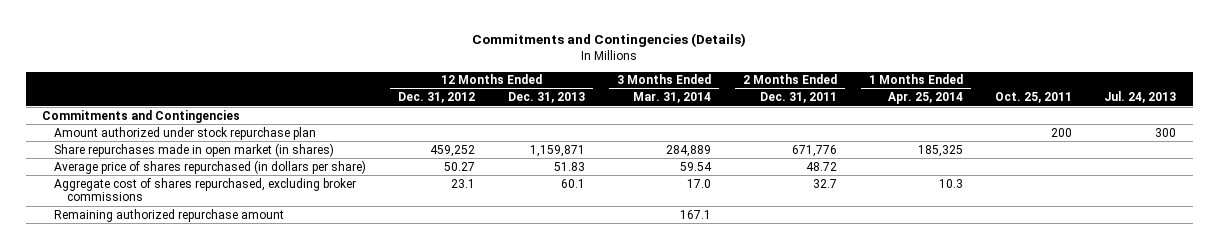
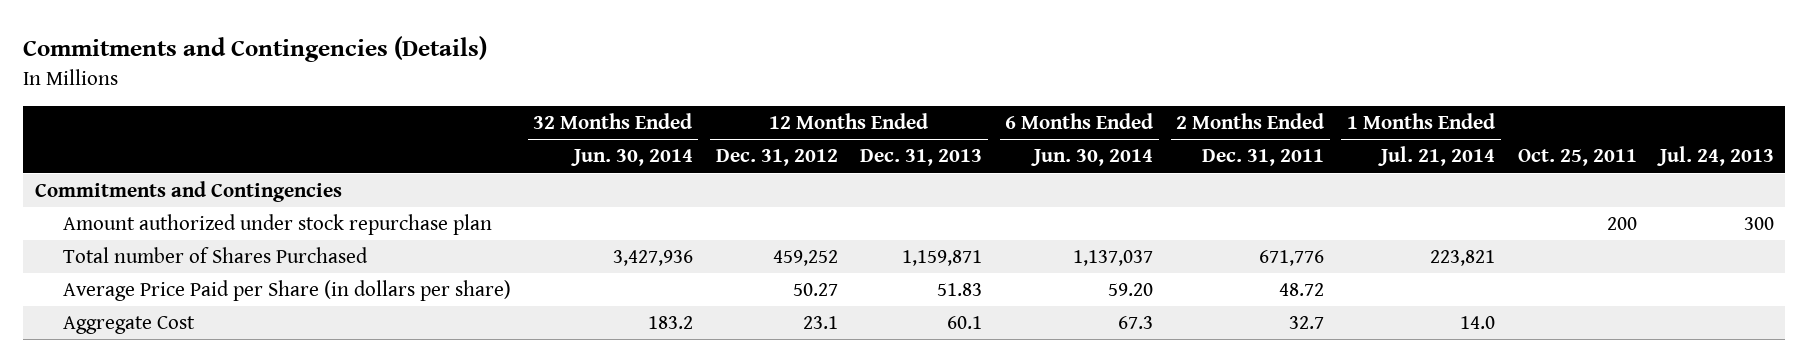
- | 12 Months Ended Dec. 31, 2012 | 12 Months Ended Dec. 31, 2013 | 3 Months Ended Mar. 31, 2014 | 2 Months Ended Dec. 31, 2011 | 1 Months Ended Apr. 25, 2014 | Oct. 25, 2011 | Jul. 24, 2013
+ | 32 Months Ended Jun. 30, 2014 | 12 Months Ended Dec. 31, 2012 | 12 Months Ended Dec. 31, 2013 | 6 Months Ended Jun. 30, 2014 | 2 Months Ended Dec. 31, 2011 | 1 Months Ended Jul. 21, 2014 | Oct. 25, 2011 | Jul. 24, 2013
- Share repurchases made in open market (in shares) | 459,252 | 1,159,871 | 284,889 | 671,776 | 185,325 | |
- Average price of shares repurchased (in dollars per share) | 50.27 | 51.83 | 59.54 | 48.72 | | |
- Aggregate cost of shares repurchased, excluding broker commissions | 23.1 | 60.1 | 17.0 | 32.7 | 10.3 | |
- Remaining authorized repurchase amount | | | 167.1 | | | |
+ Total number of Shares Purchased | 3,427,936 | 459,252 | 1,159,871 | 1,137,037 | 671,776 | 223,821 | |
+ Average Price Paid per Share (in dollars per share) | | 50.27 | 51.83 | 59.20 | 48.72 | | |
+ Aggregate Cost | 183.2 | 23.1 | 60.1 | 67.3 | 32.7 | 14.0 | |

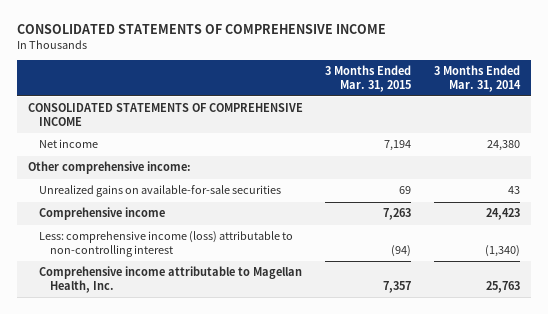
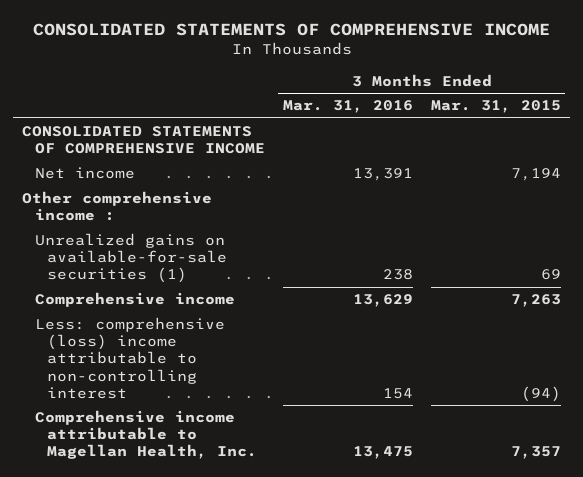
- | 3 Months Ended Mar. 31, 2015 | 3 Months Ended Mar. 31, 2014
+ | 3 Months Ended Mar. 31, 2016 | 3 Months Ended Mar. 31, 2015
- Other comprehensive income:
- Unrealized gains on available-for-sale securities | 69 | 43
+ Other comprehensive income :
+ Unrealized gains on available-for-sale securities (1) | 238 | 69
- Less: comprehensive income (loss) attributable to non-controlling interest | (94) | (1,340)
+ Less: comprehensive (loss) income attributable to non-controlling interest | 154 | (94)

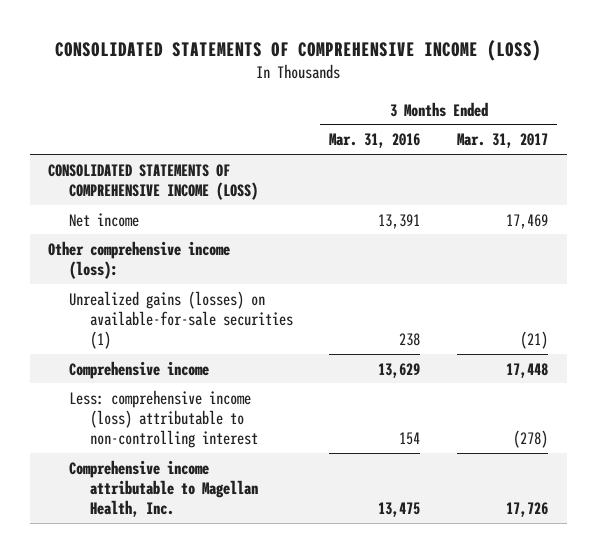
- CONSOLIDATED STATEMENTS OF COMPREHENSIVE INCOME
+ CONSOLIDATED STATEMENTS OF COMPREHENSIVE INCOME (LOSS)
- | 3 Months Ended Mar. 31, 2016 | 3 Months Ended Mar. 31, 2015
+ | 3 Months Ended Mar. 31, 2016 | 3 Months Ended Mar. 31, 2017
- CONSOLIDATED STATEMENTS OF COMPREHENSIVE INCOME
+ CONSOLIDATED STATEMENTS OF COMPREHENSIVE INCOME (LOSS)
- Other comprehensive income :
- Unrealized gains on available-for-sale securities (1) | 238 | 69
+ Other comprehensive income (loss):
+ Unrealized gains (losses) on available-for-sale securities (1) | 238 | (21)
- Less: comprehensive (loss) income attributable to non-controlling interest | 154 | (94)
+ Less: comprehensive income (loss) attributable to non-controlling interest | 154 | (278)

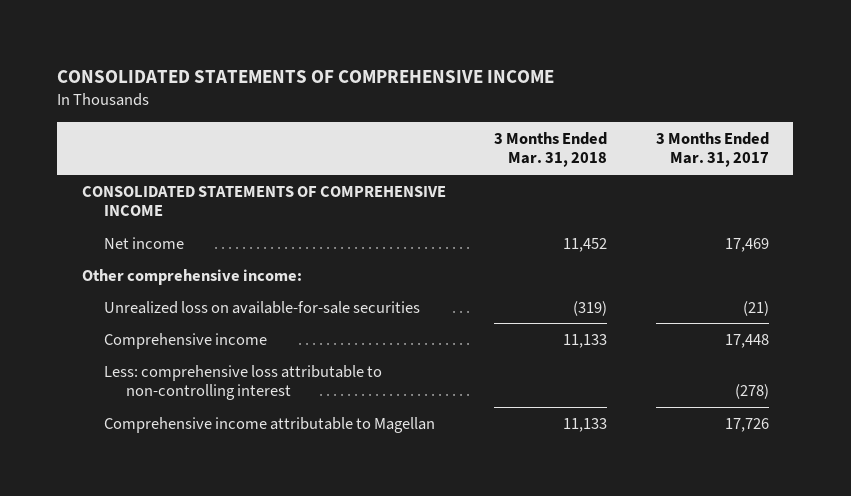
- CONSOLIDATED STATEMENTS OF COMPREHENSIVE INCOME (LOSS)
+ CONSOLIDATED STATEMENTS OF COMPREHENSIVE INCOME
- | 3 Months Ended Mar. 31, 2016 | 3 Months Ended Mar. 31, 2017
+ | 3 Months Ended Mar. 31, 2018 | 3 Months Ended Mar. 31, 2017
- CONSOLIDATED STATEMENTS OF COMPREHENSIVE INCOME (LOSS)
+ CONSOLIDATED STATEMENTS OF COMPREHENSIVE INCOME
- Other comprehensive income (loss):
- Unrealized gains (losses) on available-for-sale securities (1) | 238 | (21)
+ Other comprehensive income:
+ Unrealized loss on available-for-sale securities | (319) | (21)
- Less: comprehensive income (loss) attributable to non-controlling interest | 154 | (278)
- Comprehensive income attributable to Magellan Health, Inc. | 13,475 | 17,726
+ Less: comprehensive loss attributable to non-controlling interest | | (278)
+ Comprehensive income attributable to Magellan | 11,133 | 17,726

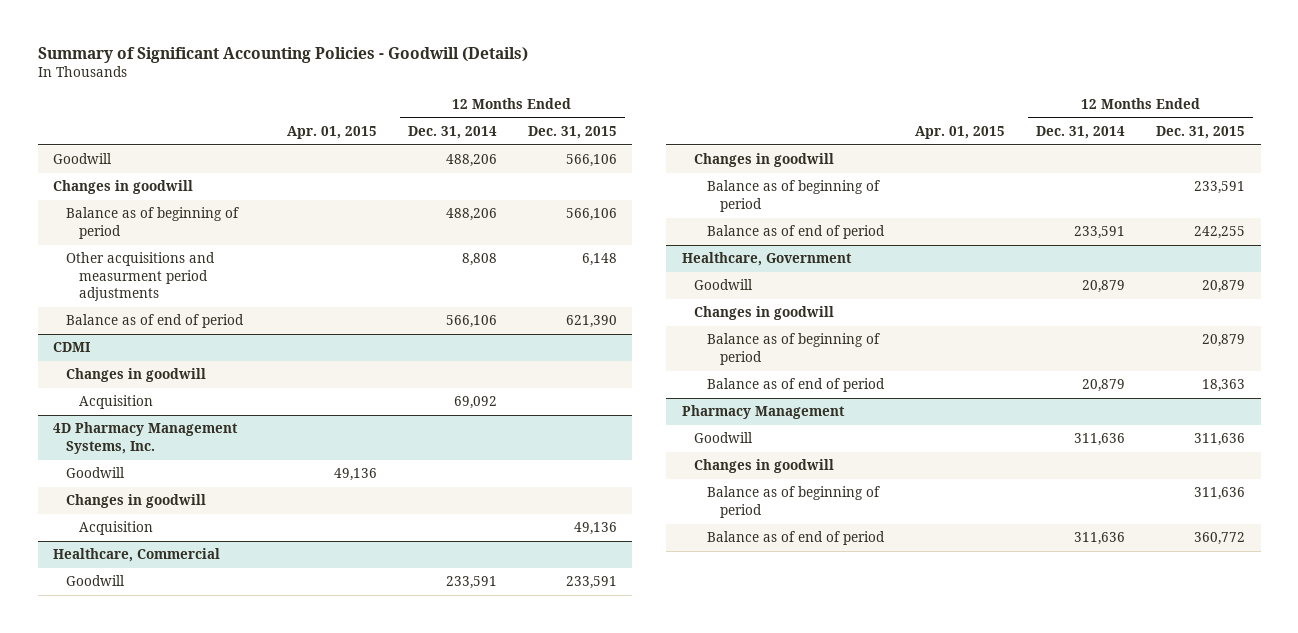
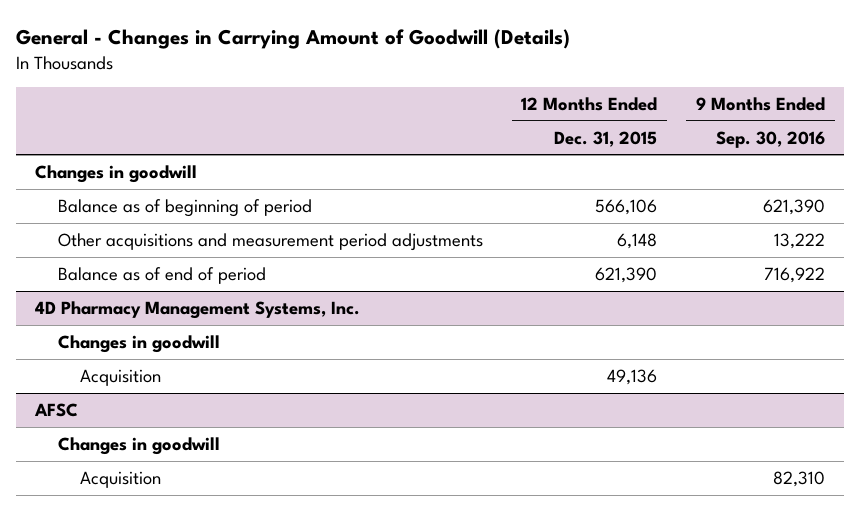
- Summary of Significant Accounting Policies - Goodwill (Details)
+ General - Changes in Carrying Amount of Goodwill (Details)
- | Apr. 01, 2015 | 12 Months Ended Dec. 31, 2014 | 12 Months Ended Dec. 31, 2015
+ | 12 Months Ended Dec. 31, 2015 | 9 Months Ended Sep. 30, 2016
- Goodwill | | 488,206 | 566,106
- Other acquisitions and measurment period adjustments | | 8,808 | 6,148
+ Other acquisitions and measurement period adjustments | 6,148 | 13,222
- CDMI
- Changes in goodwill
- Acquisition | | 69,092 |
@ 4D Pharmacy Management Systems, Inc.
- Goodwill | 49,136 | |
- Healthcare, Commercial
- Goodwill | | 233,591 | 233,591
- Changes in goodwill
- Balance as of beginning of period | | | 233,591
- Balance as of end of period | | 233,591 | 242,255
- Healthcare, Government
- Goodwill | | 20,879 | 20,879
- Changes in goodwill
- Balance as of beginning of period | | | 20,879
- Balance as of end of period | | 20,879 | 18,363
- Pharmacy Management
- Goodwill | | 311,636 | 311,636
+ AFSC
- Balance as of beginning of period | | | 311,636
- Balance as of end of period | | 311,636 | 360,772
+ Acquisition | | 82,310

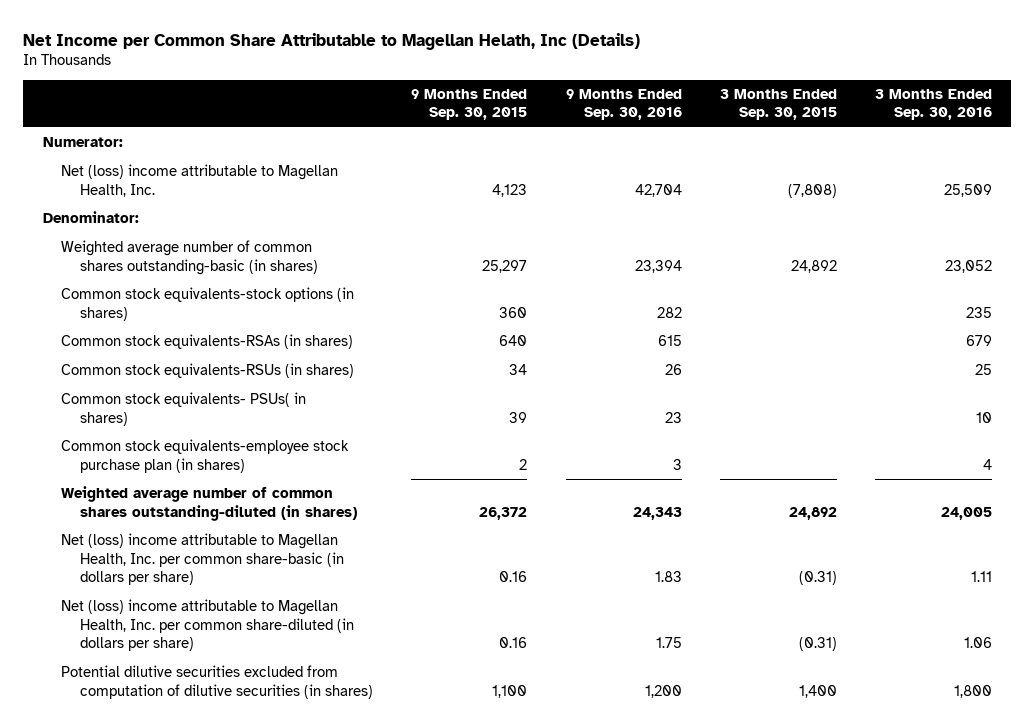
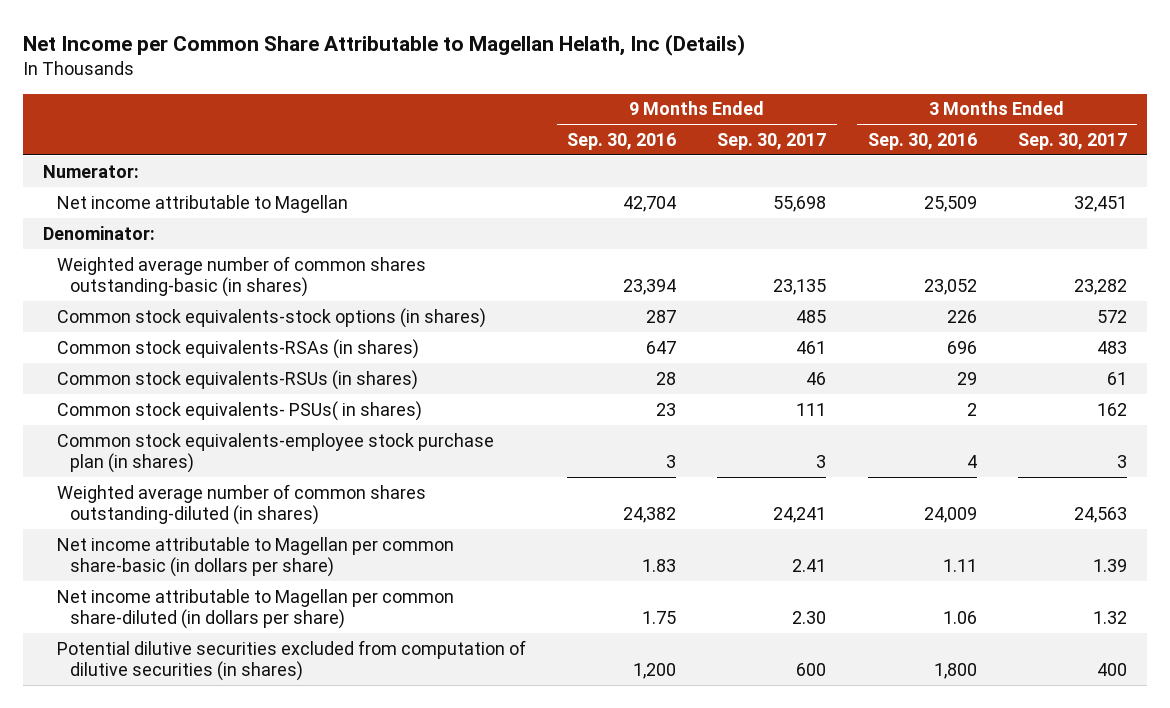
- | 9 Months Ended Sep. 30, 2015 | 9 Months Ended Sep. 30, 2016 | 3 Months Ended Sep. 30, 2015 | 3 Months Ended Sep. 30, 2016
+ | 9 Months Ended Sep. 30, 2016 | 9 Months Ended Sep. 30, 2017 | 3 Months Ended Sep. 30, 2016 | 3 Months Ended Sep. 30, 2017
- Net (loss) income attributable to Magellan Health, Inc. | 4,123 | 42,704 | (7,808) | 25,509
+ Net income attributable to Magellan | 42,704 | 55,698 | 25,509 | 32,451
- Common stock equivalents-stock options (in shares) | 360 | 282 | | 235
- Common stock equivalents-RSAs (in shares) | 640 | 615 | | 679
- Common stock equivalents-RSUs (in shares) | 34 | 26 | | 25
- Common stock equivalents- PSUs( in shares) | 39 | 23 | | 10
+ Common stock equivalents-stock options (in shares) | 287 | 485 | 226 | 572
+ Common stock equivalents-RSAs (in shares) | 647 | 461 | 696 | 483
+ Common stock equivalents-RSUs (in shares) | 28 | 46 | 29 | 61
+ Common stock equivalents- PSUs( in shares) | 23 | 111 | 2 | 162
- Weighted average number of common shares outstanding-diluted (in shares) | 26,372 | 24,343 | 24,892 | 24,005
- Net (loss) income attributable to Magellan Health, Inc. per common share-basic (in dollars per share) | 0.16 | 1.83 | (0.31) | 1.11
- Net (loss) income attributable to Magellan Health, Inc. per common share-diluted (in dollars per share) | 0.16 | 1.75 | (0.31) | 1.06
+ Weighted average number of common shares outstanding-diluted (in shares) | 24,382 | 24,241 | 24,009 | 24,563
+ Net income attributable to Magellan per common share-basic (in dollars per share) | 1.83 | 2.41 | 1.11 | 1.39
+ Net income attributable to Magellan per common share-diluted (in dollars per share) | 1.75 | 2.30 | 1.06 | 1.32

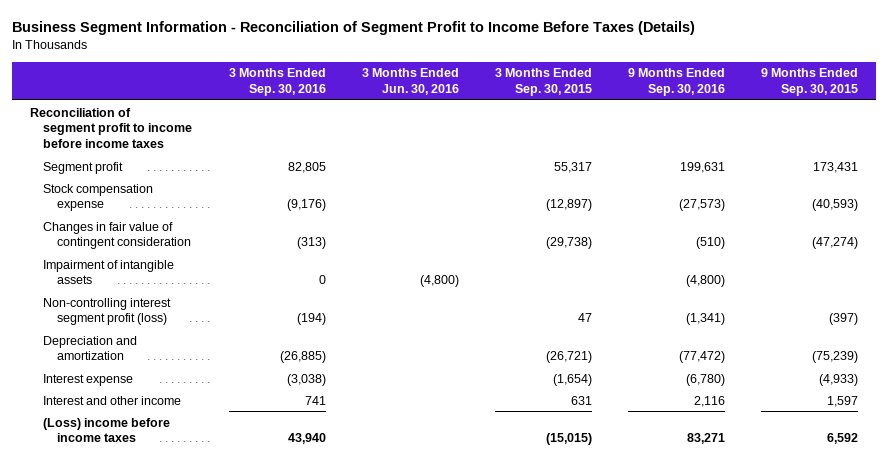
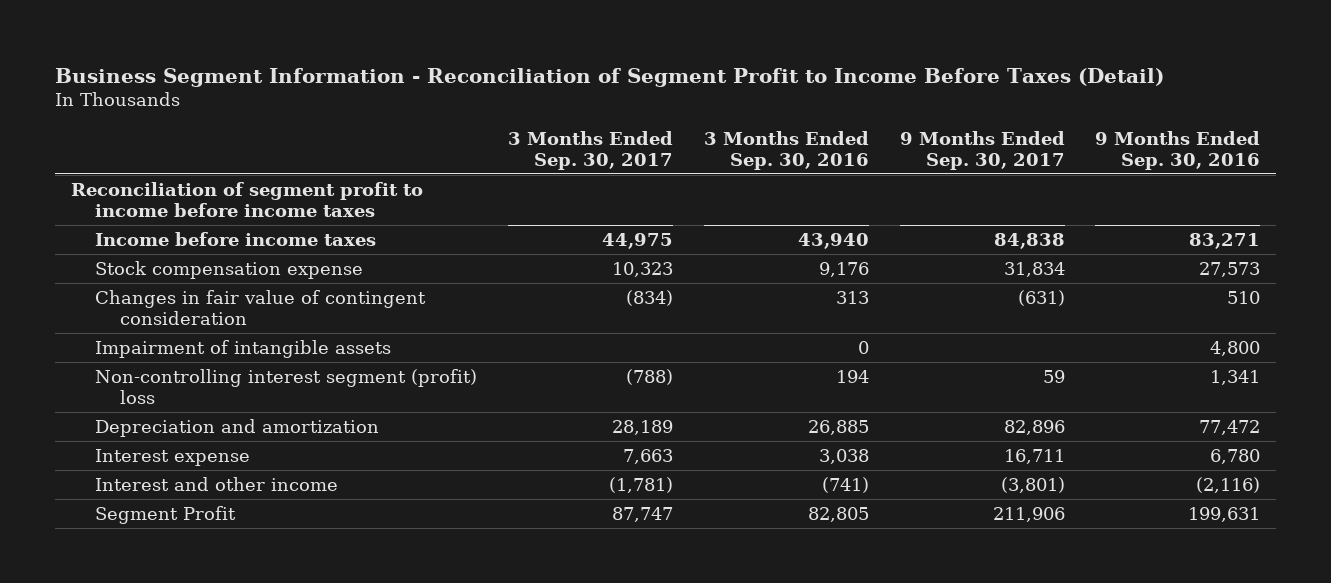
- Business Segment Information - Reconciliation of Segment Profit to Income Before Taxes (Details)
+ Business Segment Information - Reconciliation of Segment Profit to Income Before Taxes (Detail)
- | 3 Months Ended Sep. 30, 2016 | 3 Months Ended Jun. 30, 2016 | 3 Months Ended Sep. 30, 2015 | 9 Months Ended Sep. 30, 2016 | 9 Months Ended Sep. 30, 2015
+ | 3 Months Ended Sep. 30, 2017 | 3 Months Ended Sep. 30, 2016 | 9 Months Ended Sep. 30, 2017 | 9 Months Ended Sep. 30, 2016
- Segment profit | 82,805 | | 55,317 | 199,631 | 173,431
- Stock compensation expense | (9,176) | | (12,897) | (27,573) | (40,593)
- Changes in fair value of contingent consideration | (313) | | (29,738) | (510) | (47,274)
- Impairment of intangible assets | 0 | (4,800) | | (4,800) |
- Non-controlling interest segment profit (loss) | (194) | | 47 | (1,341) | (397)
- Depreciation and amortization | (26,885) | | (26,721) | (77,472) | (75,239)
- Interest expense | (3,038) | | (1,654) | (6,780) | (4,933)
- Interest and other income | 741 | | 631 | 2,116 | 1,597
- (Loss) income before income taxes | 43,940 | | (15,015) | 83,271 | 6,592
+ Income before income taxes | 44,975 | 43,940 | 84,838 | 83,271
+ Stock compensation expense | 10,323 | 9,176 | 31,834 | 27,573
+ Changes in fair value of contingent consideration | (834) | 313 | (631) | 510
+ Impairment of intangible assets | | 0 | | 4,800
+ Non-controlling interest segment (profit) loss | (788) | 194 | 59 | 1,341
+ Depreciation and amortization | 28,189 | 26,885 | 82,896 | 77,472
+ Interest expense | 7,663 | 3,038 | 16,711 | 6,780
+ Interest and other income | (1,781) | (741) | (3,801) | (2,116)
+ Segment Profit | 87,747 | 82,805 | 211,906 | 199,631

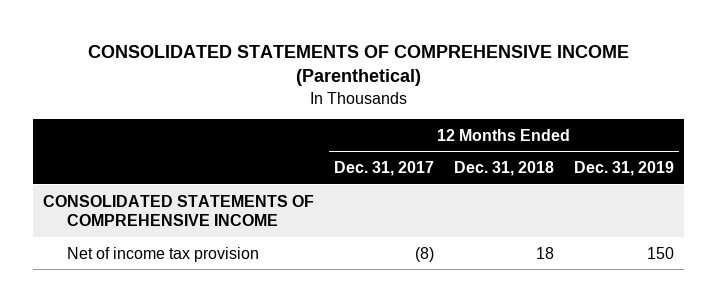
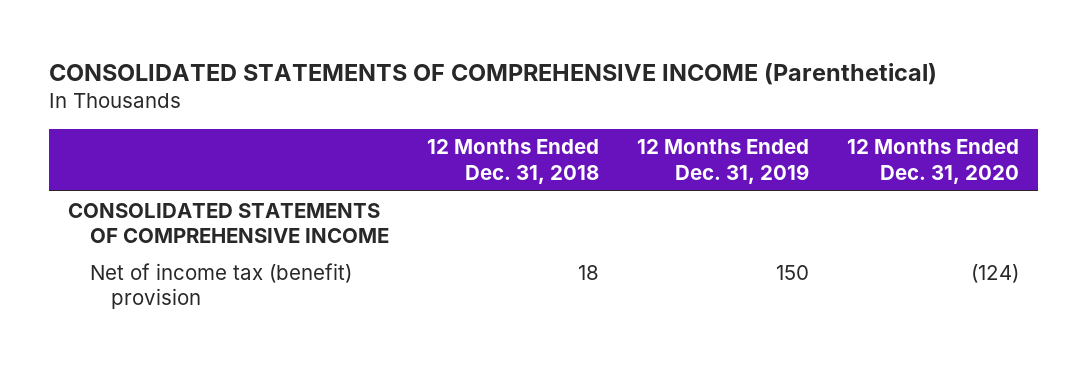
- | 12 Months Ended Dec. 31, 2017 | 12 Months Ended Dec. 31, 2018 | 12 Months Ended Dec. 31, 2019
+ | 12 Months Ended Dec. 31, 2018 | 12 Months Ended Dec. 31, 2019 | 12 Months Ended Dec. 31, 2020
- Net of income tax provision | (8) | 18 | 150
+ Net of income tax (benefit) provision | 18 | 150 | (124)

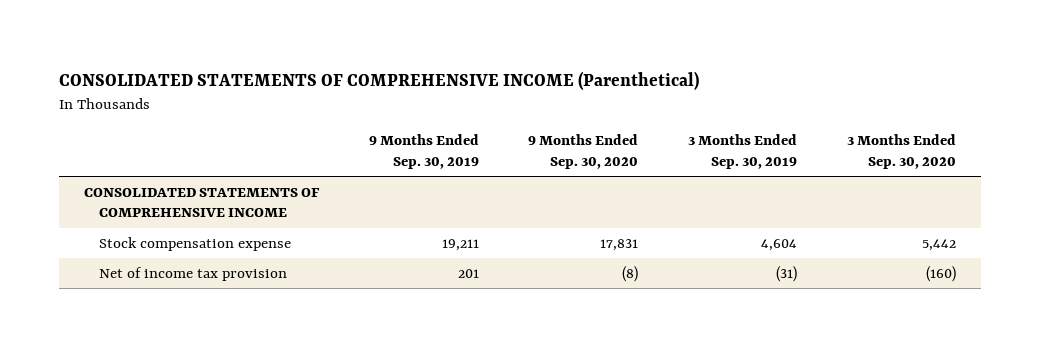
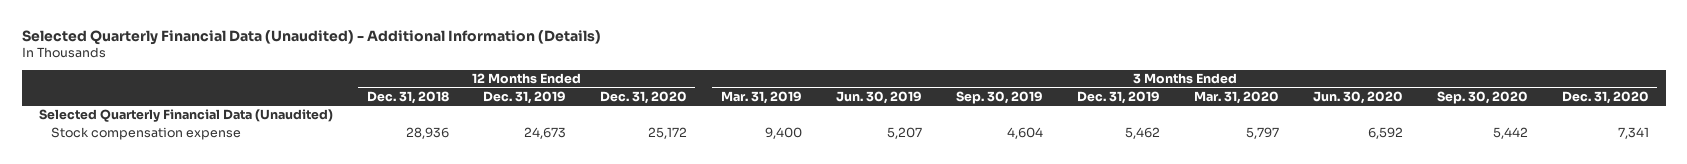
- CONSOLIDATED STATEMENTS OF COMPREHENSIVE INCOME (Parenthetical)
+ Selected Quarterly Financial Data (Unaudited) - Additional Information (Details)
- | 9 Months Ended Sep. 30, 2019 | 9 Months Ended Sep. 30, 2020 | 3 Months Ended Sep. 30, 2019 | 3 Months Ended Sep. 30, 2020
+ | 12 Months Ended Dec. 31, 2018 | 12 Months Ended Dec. 31, 2019 | 12 Months Ended Dec. 31, 2020 | 3 Months Ended Mar. 31, 2019 | 3 Months Ended Jun. 30, 2019 | 3 Months Ended Sep. 30, 2019 | 3 Months Ended Dec. 31, 2019 | 3 Months Ended Mar. 31, 2020 | 3 Months Ended Jun. 30, 2020 | 3 Months Ended Sep. 30, 2020 | 3 Months Ended Dec. 31, 2020
- CONSOLIDATED STATEMENTS OF COMPREHENSIVE INCOME
+ Selected Quarterly Financial Data (Unaudited)
- Net of income tax provision | 201 | (8) | (31) | (160)

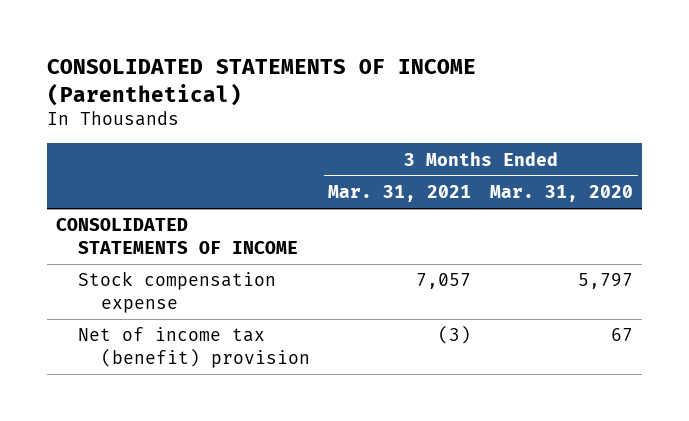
- Selected Quarterly Financial Data (Unaudited) - Additional Information (Details)
+ CONSOLIDATED STATEMENTS OF INCOME (Parenthetical)
- | 12 Months Ended Dec. 31, 2018 | 12 Months Ended Dec. 31, 2019 | 12 Months Ended Dec. 31, 2020 | 3 Months Ended Mar. 31, 2019 | 3 Months Ended Jun. 30, 2019 | 3 Months Ended Sep. 30, 2019 | 3 Months Ended Dec. 31, 2019 | 3 Months Ended Mar. 31, 2020 | 3 Months Ended Jun. 30, 2020 | 3 Months Ended Sep. 30, 2020 | 3 Months Ended Dec. 31, 2020
+ | 3 Months Ended Mar. 31, 2021 | 3 Months Ended Mar. 31, 2020
- Selected Quarterly Financial Data (Unaudited)
+ CONSOLIDATED STATEMENTS OF INCOME
+ Net of income tax (benefit) provision | (3) | 67

